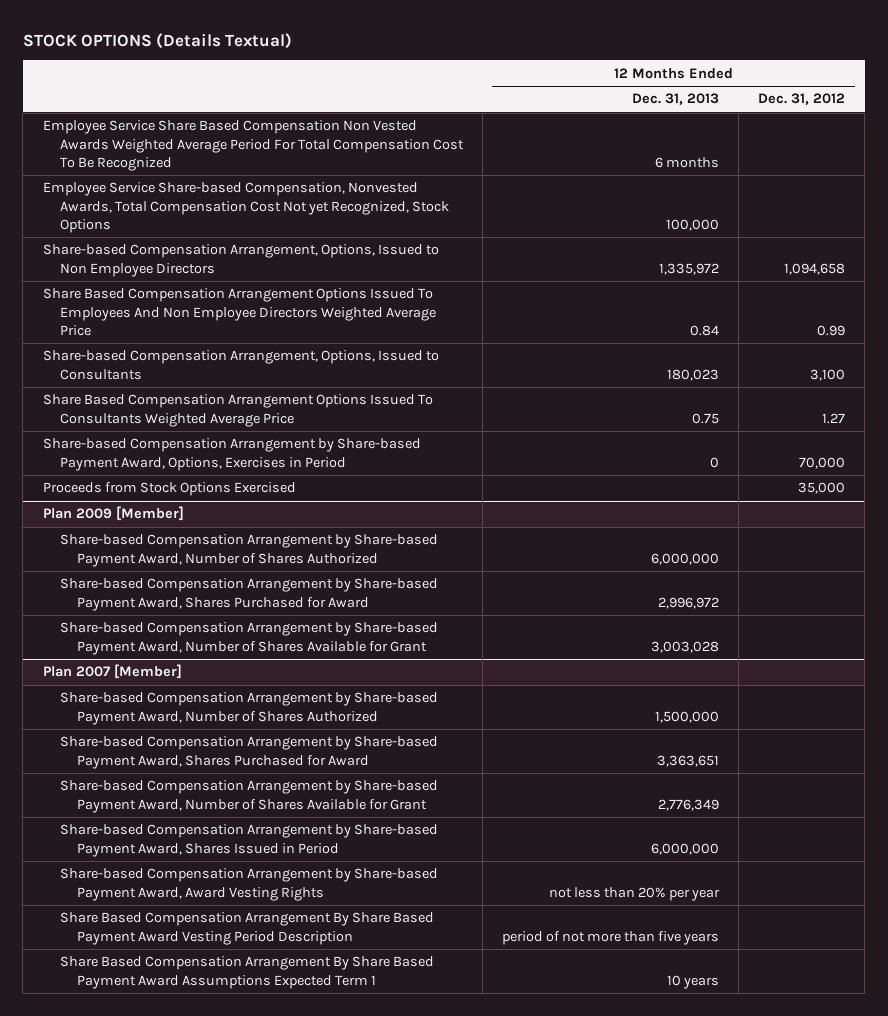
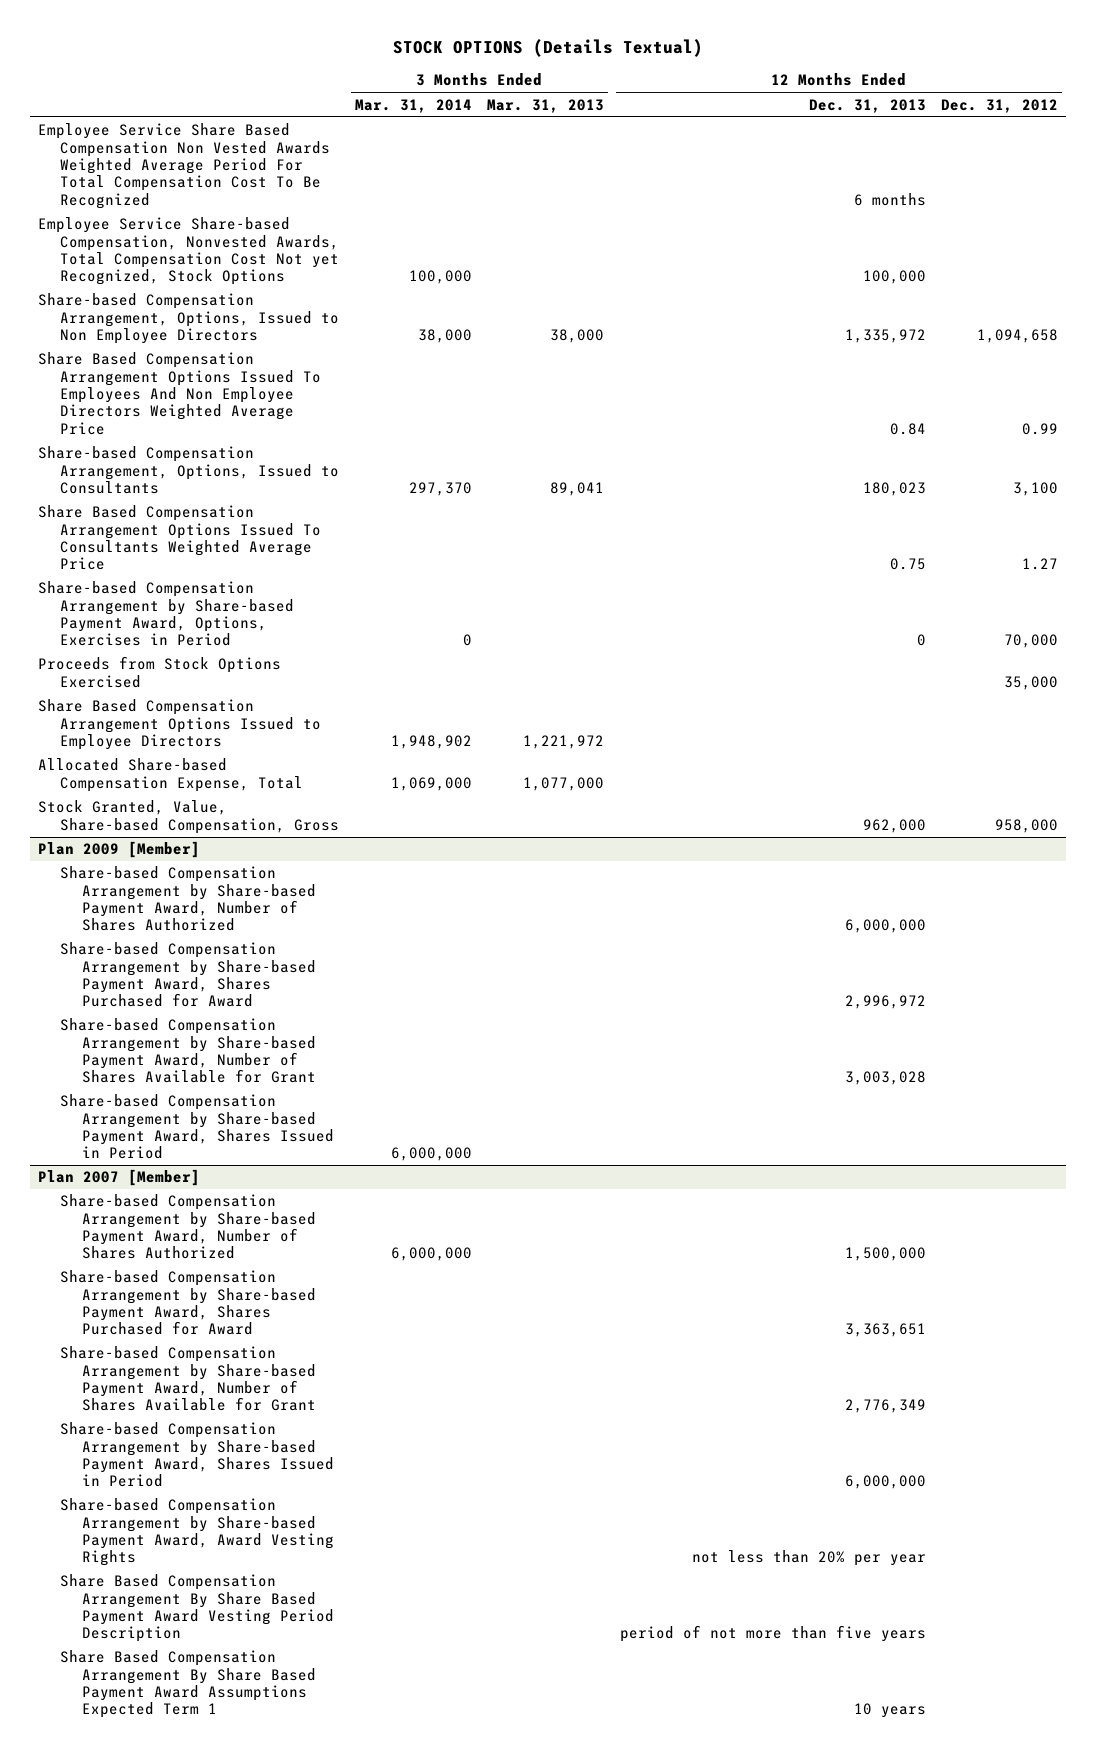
- | 12 Months Ended Dec. 31, 2013 | 12 Months Ended Dec. 31, 2012
+ | 3 Months Ended Mar. 31, 2014 | 3 Months Ended Mar. 31, 2013 | 12 Months Ended Dec. 31, 2013 | 12 Months Ended Dec. 31, 2012
+ Share Based Compensation Arrangement Options Issued to Employee Directors | 1,948,902 | 1,221,972 | |
+ Allocated Share-based Compensation Expense, Total | 1,069,000 | 1,077,000 | |
+ Stock Granted, Value, Share-based Compensation, Gross | | | 962,000 | 958,000
@ Plan 2009 [Member]
+ Share-based Compensation Arrangement by Share-based Payment Award, Shares Issued in Period | 6,000,000 | | |

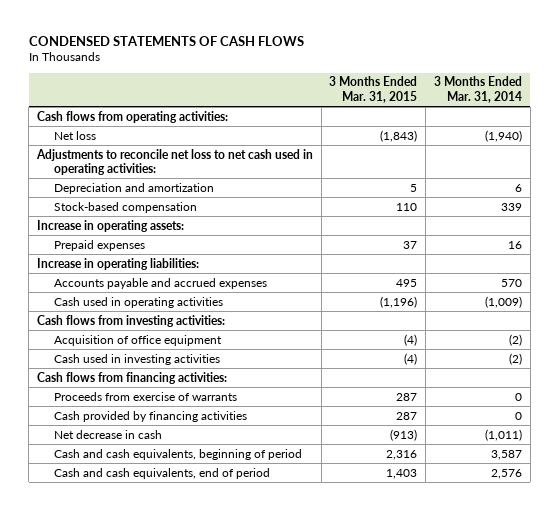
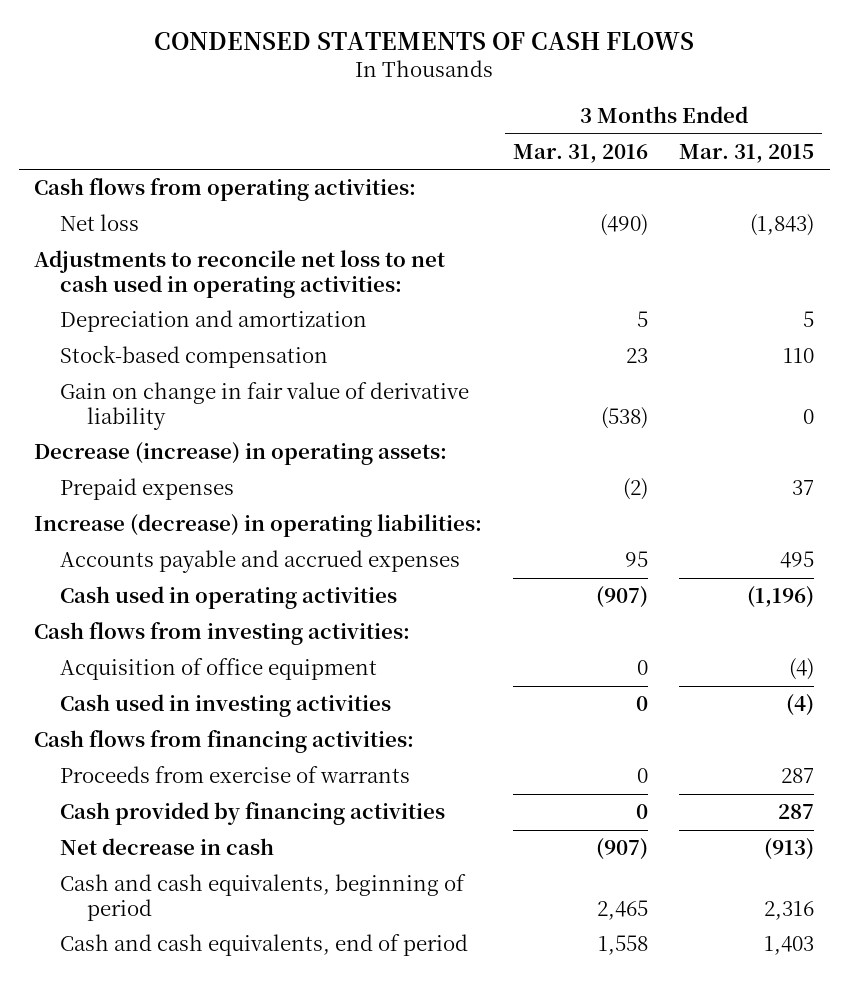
- | 3 Months Ended Mar. 31, 2015 | 3 Months Ended Mar. 31, 2014
+ | 3 Months Ended Mar. 31, 2016 | 3 Months Ended Mar. 31, 2015
- Increase in operating assets:
+ Gain on change in fair value of derivative liability | (538) | 0
+ Decrease (increase) in operating assets:
- Increase in operating liabilities:
+ Increase (decrease) in operating liabilities:

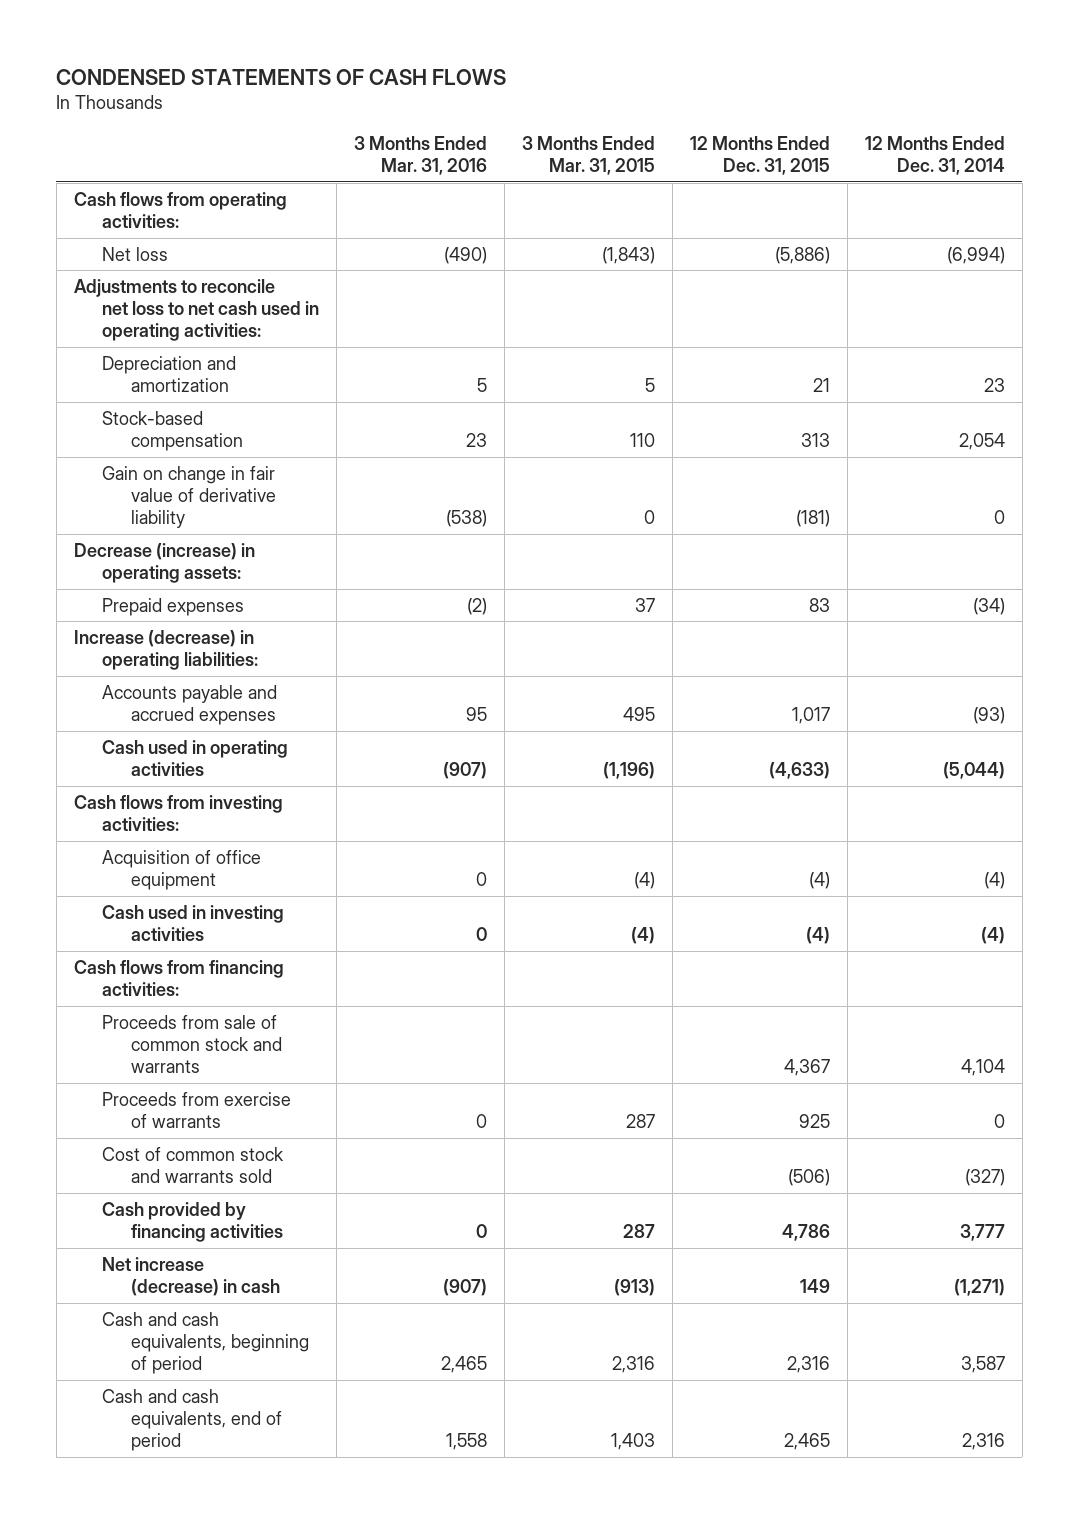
- | 3 Months Ended Mar. 31, 2016 | 3 Months Ended Mar. 31, 2015
+ | 3 Months Ended Mar. 31, 2016 | 3 Months Ended Mar. 31, 2015 | 12 Months Ended Dec. 31, 2015 | 12 Months Ended Dec. 31, 2014
+ Proceeds from sale of common stock and warrants | | | 4,367 | 4,104
+ Cost of common stock and warrants sold | | | (506) | (327)
- Net decrease in cash | (907) | (913)
+ Net increase (decrease) in cash | (907) | (913) | 149 | (1,271)

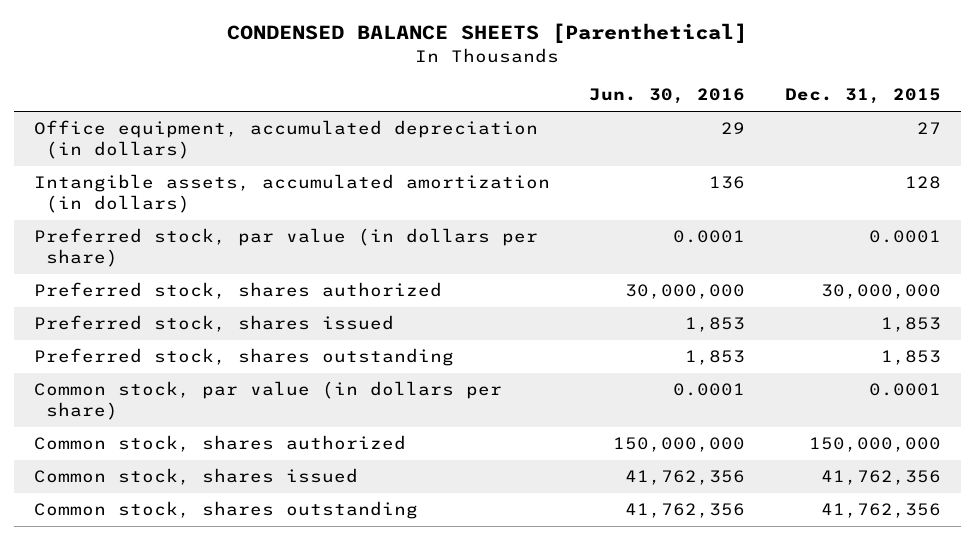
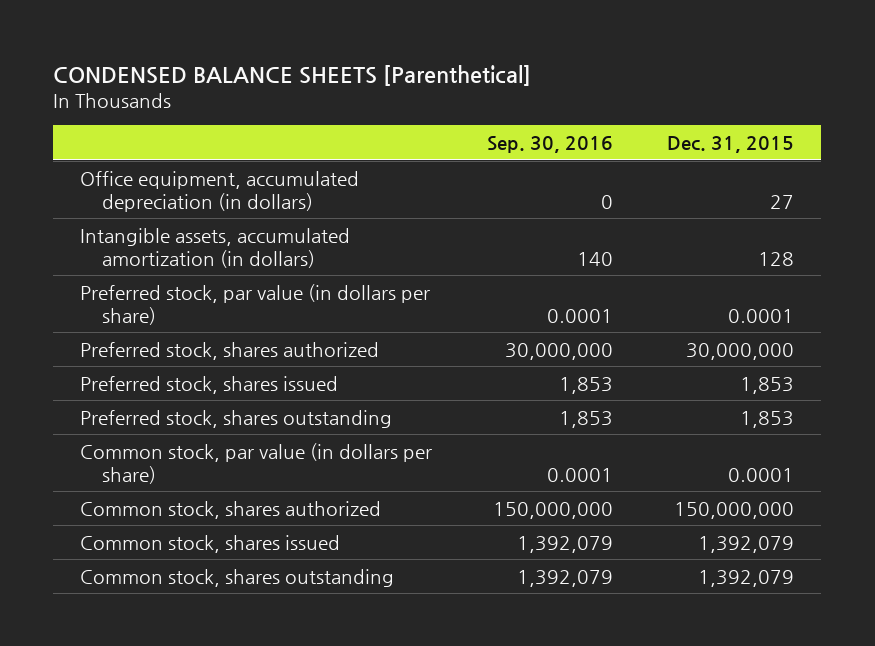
- | Jun. 30, 2016 | Dec. 31, 2015
+ | Sep. 30, 2016 | Dec. 31, 2015
- Common stock, shares issued | 41,762,356 | 41,762,356
- Common stock, shares outstanding | 41,762,356 | 41,762,356
+ Common stock, shares issued | 1,392,079 | 1,392,079
+ Common stock, shares outstanding | 1,392,079 | 1,392,079

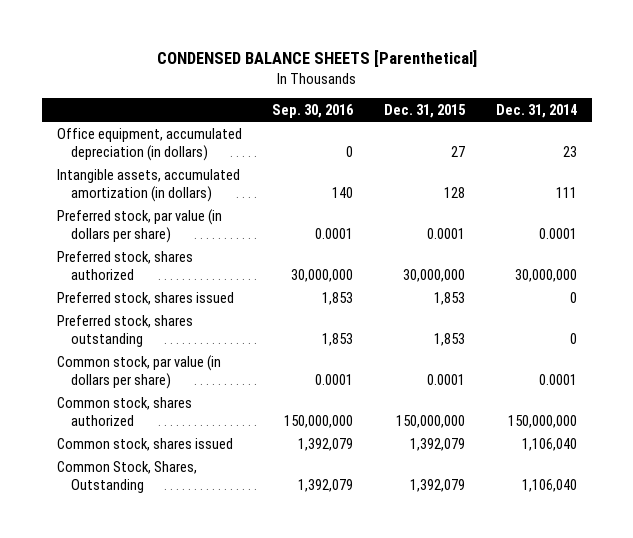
- | Sep. 30, 2016 | Dec. 31, 2015
+ | Sep. 30, 2016 | Dec. 31, 2015 | Dec. 31, 2014
- Common stock, shares outstanding | 1,392,079 | 1,392,079
+ Common Stock, Shares, Outstanding | 1,392,079 | 1,392,079 | 1,106,040

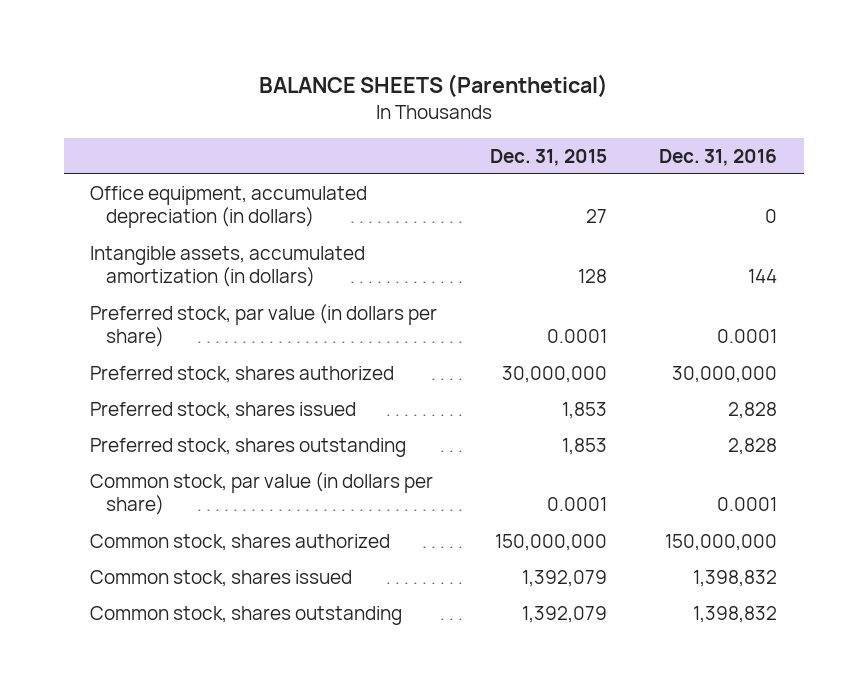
- CONDENSED BALANCE SHEETS [Parenthetical]
+ BALANCE SHEETS (Parenthetical)
- | Sep. 30, 2016 | Dec. 31, 2015 | Dec. 31, 2014
+ | Dec. 31, 2015 | Dec. 31, 2016
- Common Stock, Shares, Outstanding | 1,392,079 | 1,392,079 | 1,106,040
+ Common stock, shares outstanding | 1,392,079 | 1,398,832

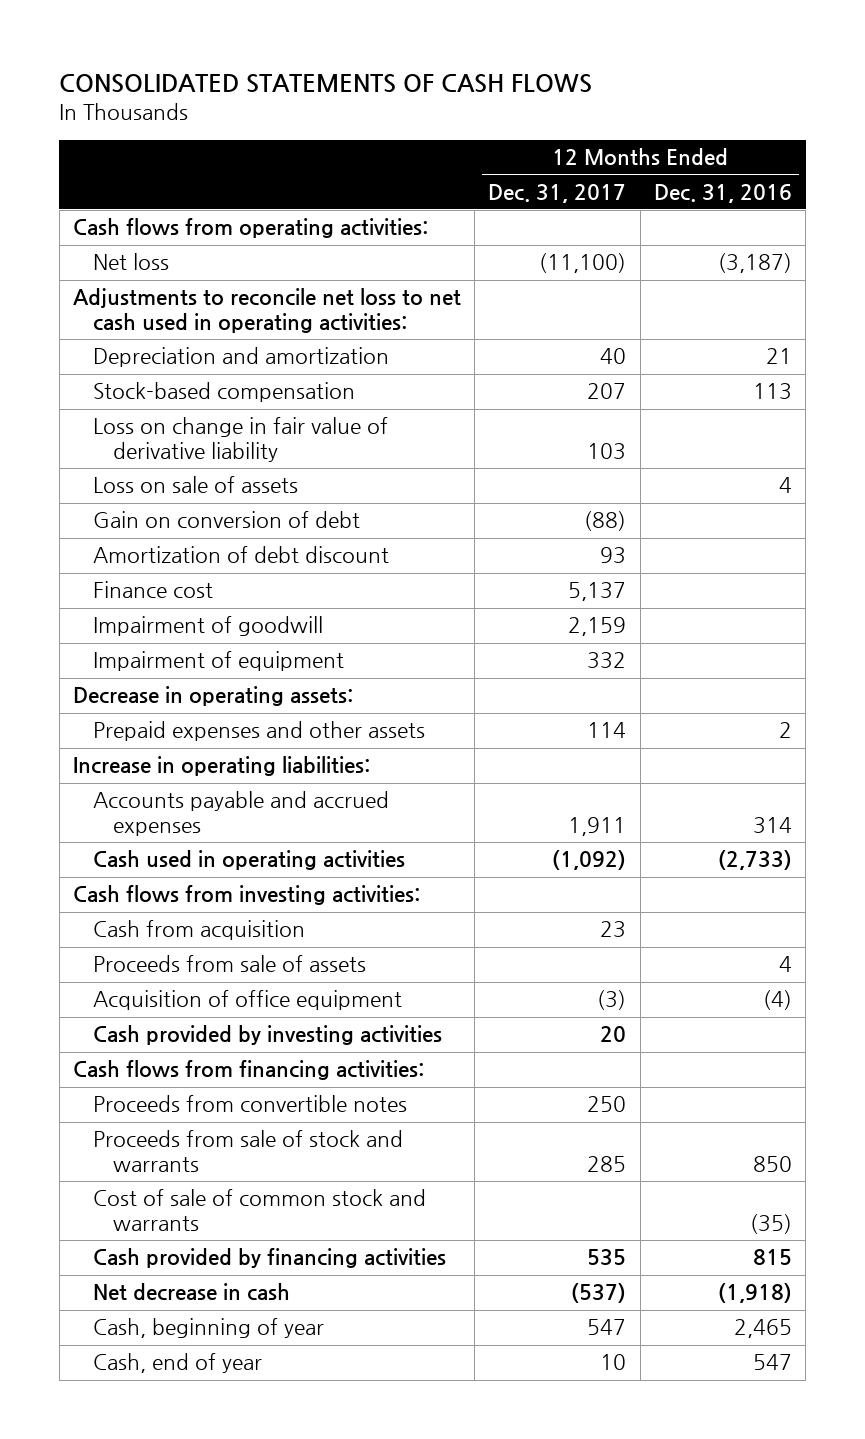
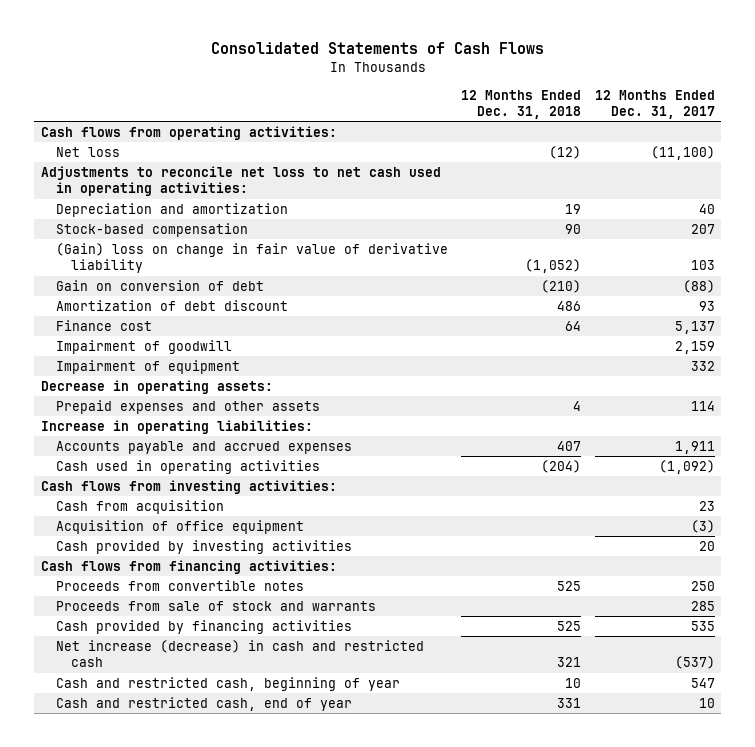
- CONSOLIDATED STATEMENTS OF CASH FLOWS
+ Consolidated Statements of Cash Flows
- | 12 Months Ended Dec. 31, 2017 | 12 Months Ended Dec. 31, 2016
+ | 12 Months Ended Dec. 31, 2018 | 12 Months Ended Dec. 31, 2017
- Loss on change in fair value of derivative liability | 103 |
- Loss on sale of assets | | 4
+ (Gain) loss on change in fair value of derivative liability | (1,052) | 103
- Proceeds from sale of assets | | 4
- Cost of sale of common stock and warrants | | (35)
- Net decrease in cash | (537) | (1,918)
- Cash, beginning of year | 547 | 2,465
- Cash, end of year | 10 | 547
+ Net increase (decrease) in cash and restricted cash | 321 | (537)
+ Cash and restricted cash, beginning of year | 10 | 547
+ Cash and restricted cash, end of year | 331 | 10

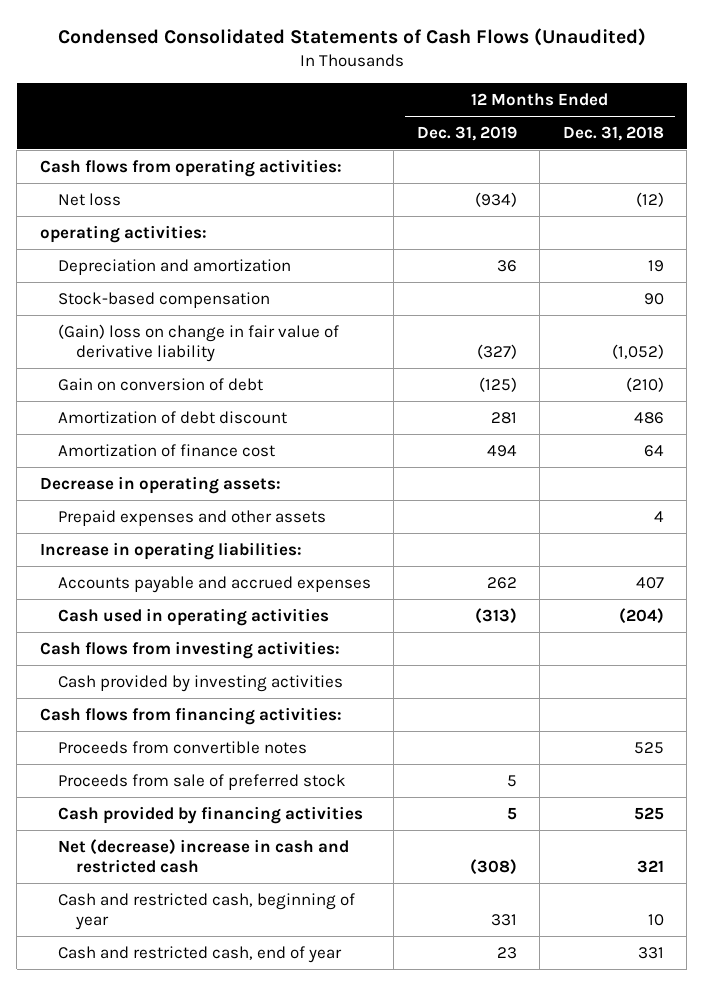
- Consolidated Statements of Cash Flows
+ Condensed Consolidated Statements of Cash Flows (Unaudited)
- | 12 Months Ended Dec. 31, 2018 | 12 Months Ended Dec. 31, 2017
+ | 12 Months Ended Dec. 31, 2019 | 12 Months Ended Dec. 31, 2018
- Adjustments to reconcile net loss to net cash used in operating activities:
+ operating activities:
- Finance cost | 64 | 5,137
- Impairment of goodwill | | 2,159
- Impairment of equipment | | 332
+ Amortization of finance cost | 494 | 64
- Cash from acquisition | | 23
- Acquisition of office equipment | | (3)
- Proceeds from sale of stock and warrants | | 285
+ Proceeds from sale of preferred stock | 5 |
- Net increase (decrease) in cash and restricted cash | 321 | (537)
+ Net (decrease) increase in cash and restricted cash | (308) | 321

